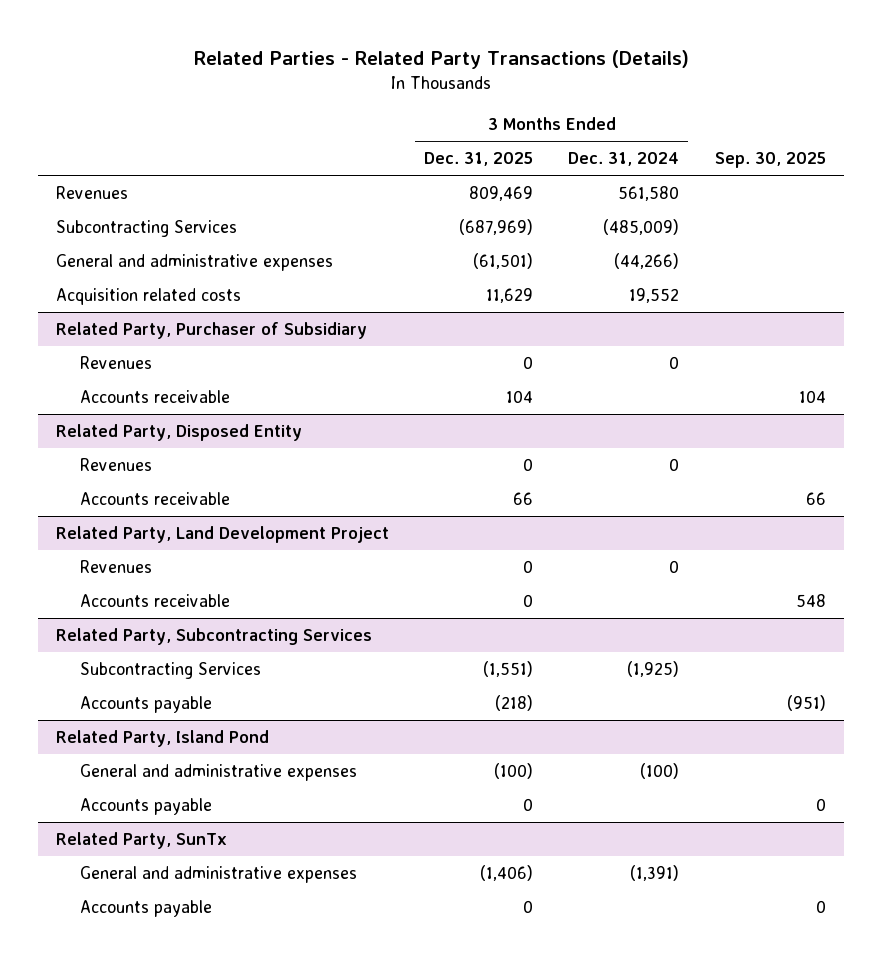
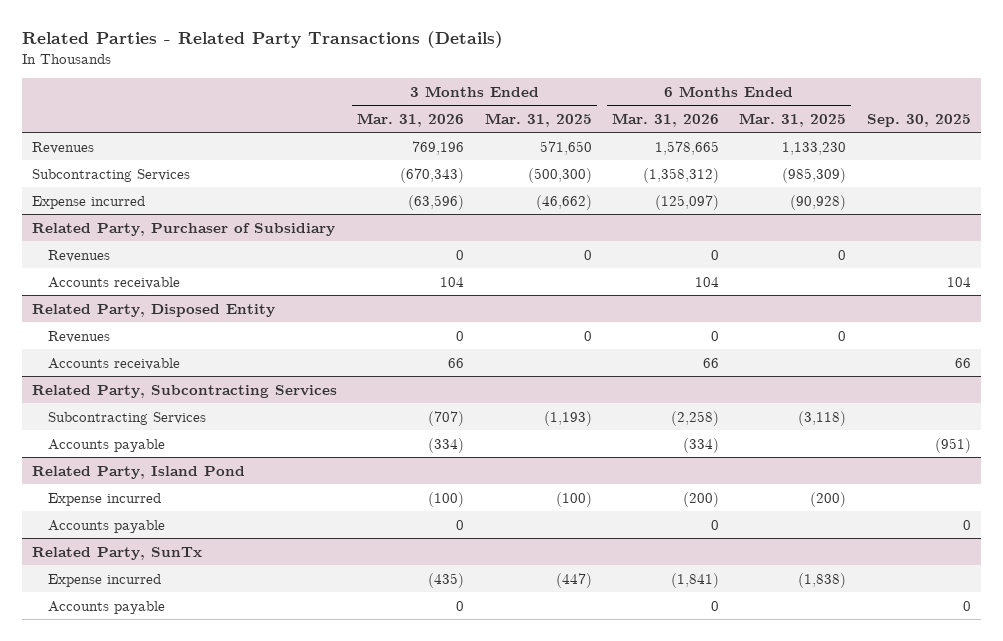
- | 3 Months Ended Dec. 31, 2025 | 3 Months Ended Dec. 31, 2024 | Sep. 30, 2025
+ | 3 Months Ended Mar. 31, 2026 | 3 Months Ended Mar. 31, 2025 | 6 Months Ended Mar. 31, 2026 | 6 Months Ended Mar. 31, 2025 | Sep. 30, 2025
- General and administrative expenses | (61,501) | (44,266) |
- Acquisition related costs | 11,629 | 19,552 |
+ Expense incurred | (63,596) | (46,662) | (125,097) | (90,928) |
- Related Party, Land Development Project
- Revenues | 0 | 0 |
- Accounts receivable | 0 | | 548
@ Related Party, Island Pond
- General and administrative expenses | (100) | (100) |
+ Expense incurred | (100) | (100) | (200) | (200) |
@ Related Party, SunTx
- General and administrative expenses | (1,406) | (1,391) |
+ Expense incurred | (435) | (447) | (1,841) | (1,838) |

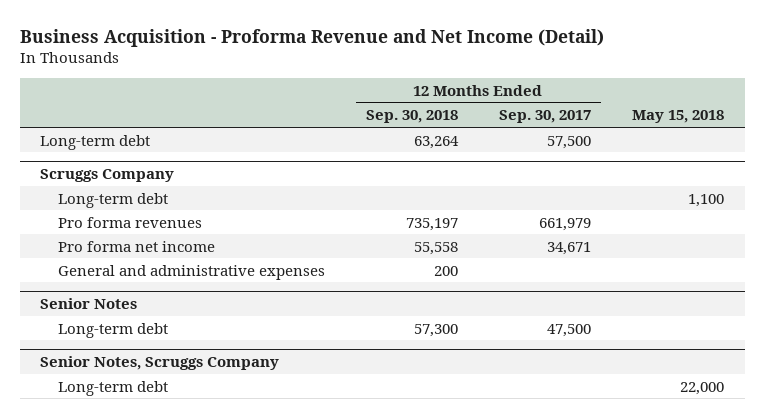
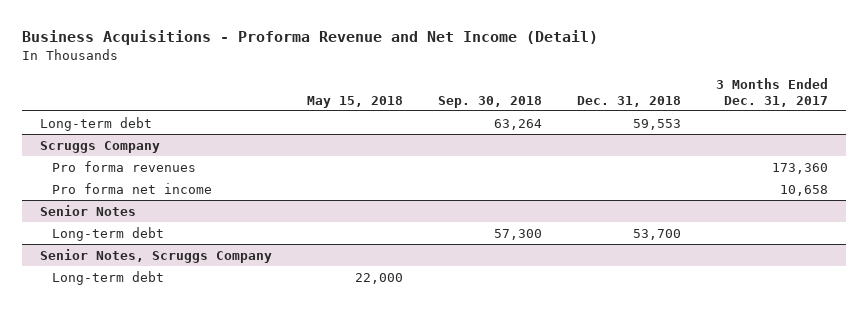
- Business Acquisition - Proforma Revenue and Net Income (Detail)
+ Business Acquisitions - Proforma Revenue and Net Income (Detail)
- | 12 Months Ended Sep. 30, 2018 | 12 Months Ended Sep. 30, 2017 | May 15, 2018
+ | May 15, 2018 | Sep. 30, 2018 | Dec. 31, 2018 | 3 Months Ended Dec. 31, 2017
@ Scruggs Company
- Long-term debt | | | 1,100
- General and administrative expenses | 200 | |

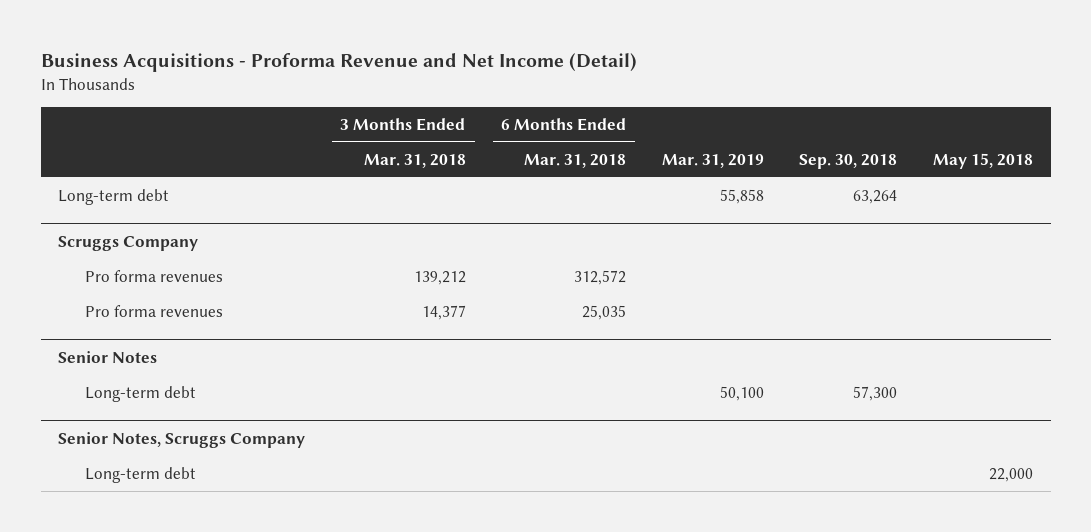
- | May 15, 2018 | Sep. 30, 2018 | Dec. 31, 2018 | 3 Months Ended Dec. 31, 2017
+ | 3 Months Ended Mar. 31, 2018 | 6 Months Ended Mar. 31, 2018 | Mar. 31, 2019 | Sep. 30, 2018 | May 15, 2018
@ Scruggs Company
- Pro forma net income | | | | 10,658
+ Pro forma revenues | 14,377 | 25,035 | | |

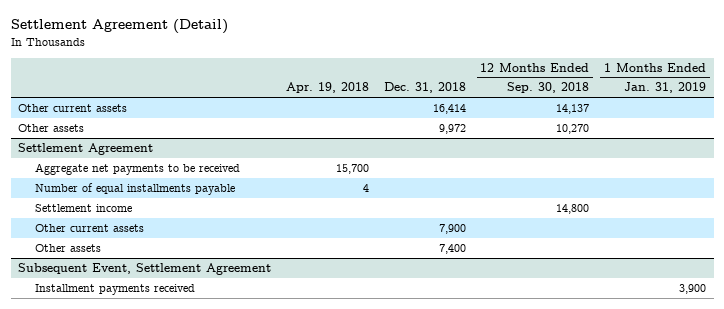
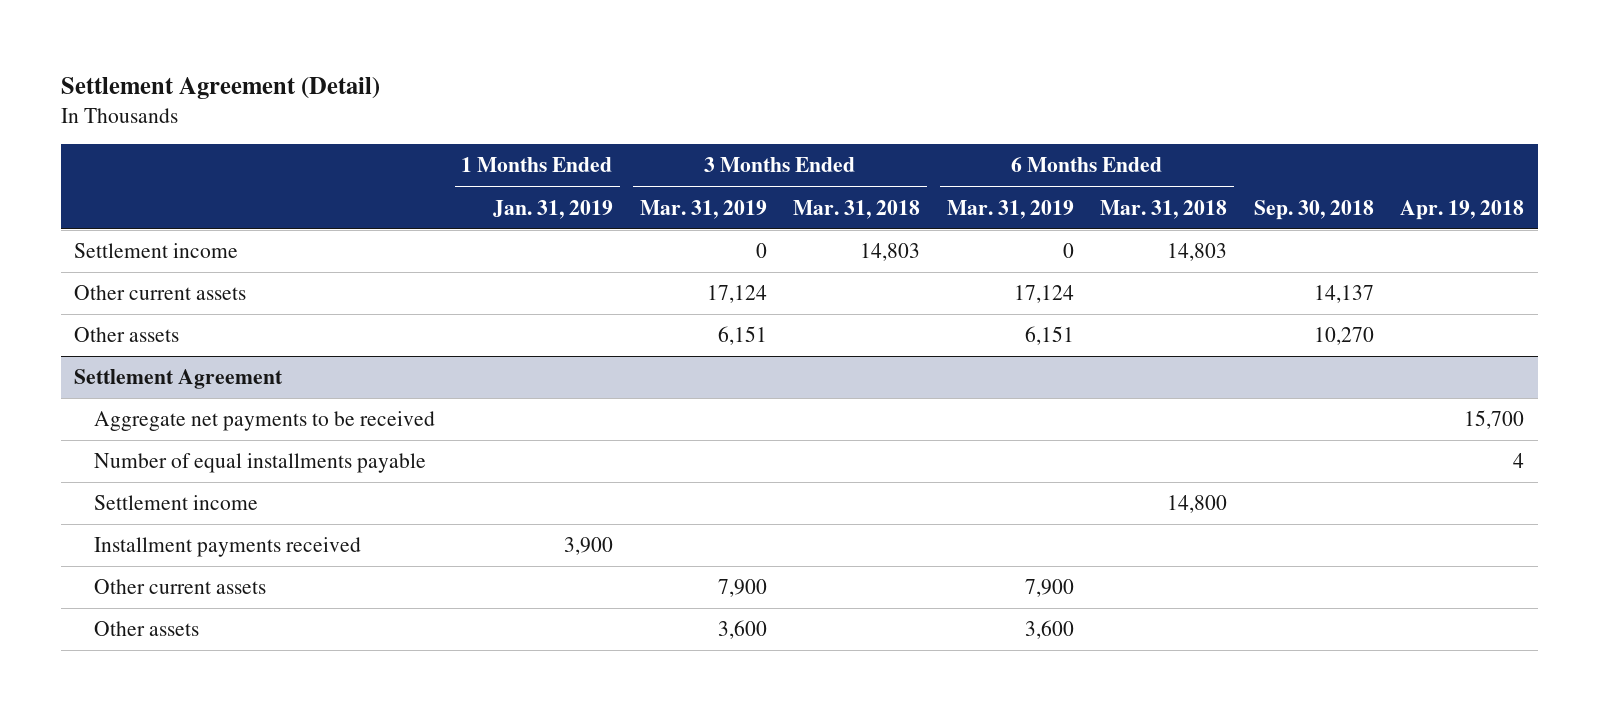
- | Apr. 19, 2018 | Dec. 31, 2018 | 12 Months Ended Sep. 30, 2018 | 1 Months Ended Jan. 31, 2019
+ | 1 Months Ended Jan. 31, 2019 | 3 Months Ended Mar. 31, 2019 | 3 Months Ended Mar. 31, 2018 | 6 Months Ended Mar. 31, 2019 | 6 Months Ended Mar. 31, 2018 | Sep. 30, 2018 | Apr. 19, 2018
+ Settlement income | | 0 | 14,803 | 0 | 14,803 | |
@ Settlement Agreement
+ Installment payments received | 3,900 | | | | | |
- Subsequent Event, Settlement Agreement
- Installment payments received | | | | 3,900

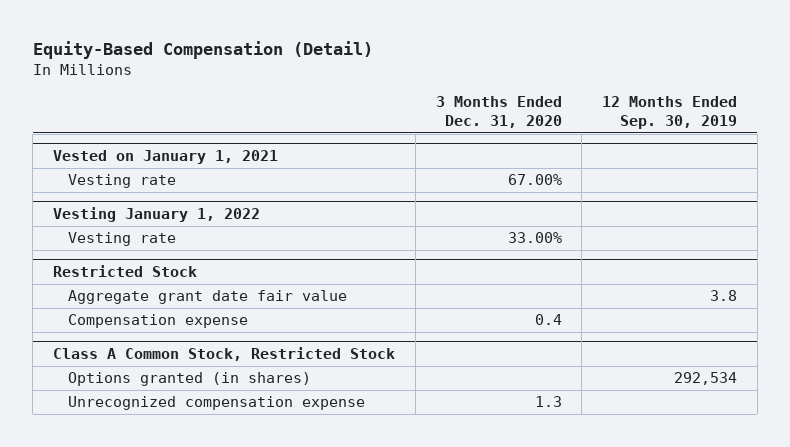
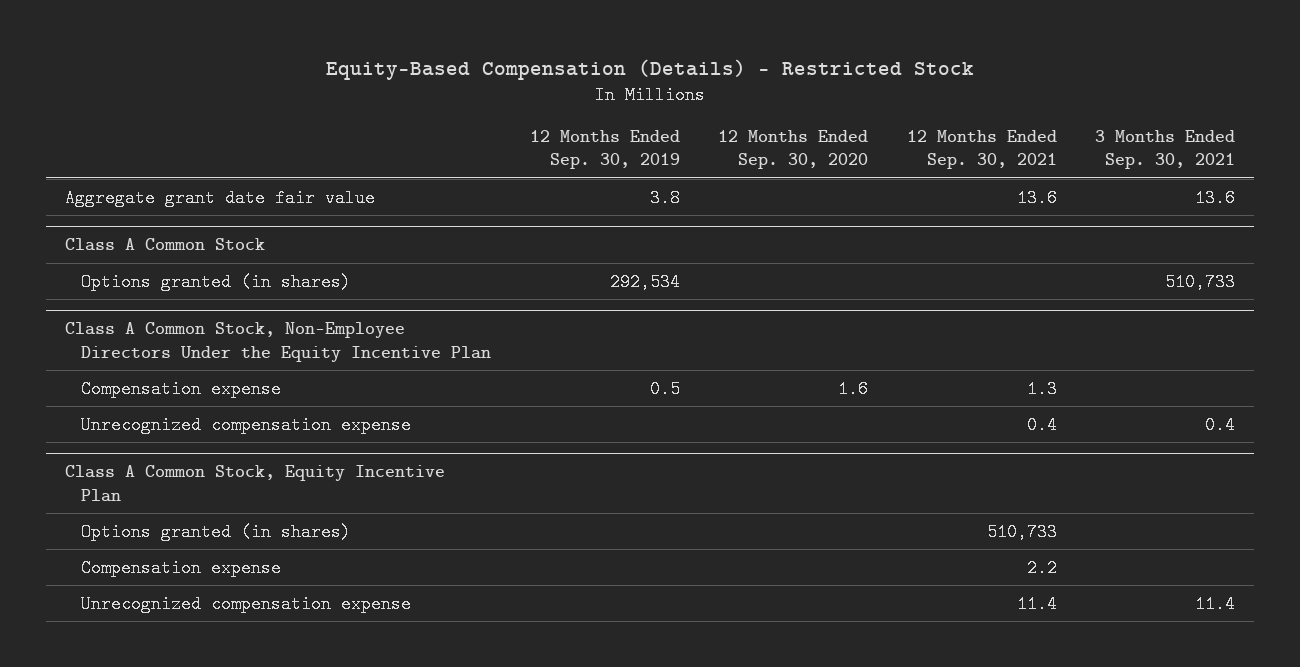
- Equity-Based Compensation (Detail)
+ Equity-Based Compensation (Details) - Restricted Stock
- | 3 Months Ended Dec. 31, 2020 | 12 Months Ended Sep. 30, 2019
+ | 12 Months Ended Sep. 30, 2019 | 12 Months Ended Sep. 30, 2020 | 12 Months Ended Sep. 30, 2021 | 3 Months Ended Sep. 30, 2021
- Vested on January 1, 2021
- Vesting rate | 67.00% |
- Vesting January 1, 2022
- Vesting rate | 33.00% |
- Restricted Stock
- Compensation expense | 0.4 |
- Class A Common Stock, Restricted Stock
+ Class A Common Stock
- Unrecognized compensation expense | 1.3 |
+ Class A Common Stock, Non-Employee Directors Under the Equity Incentive Plan
+ Compensation expense | 0.5 | 1.6 | 1.3 |
+ Unrecognized compensation expense | | | 0.4 | 0.4
+ Class A Common Stock, Equity Incentive Plan
+ Options granted (in shares) | | | 510,733 |
+ Compensation expense | | | 2.2 |
+ Unrecognized compensation expense | | | 11.4 | 11.4

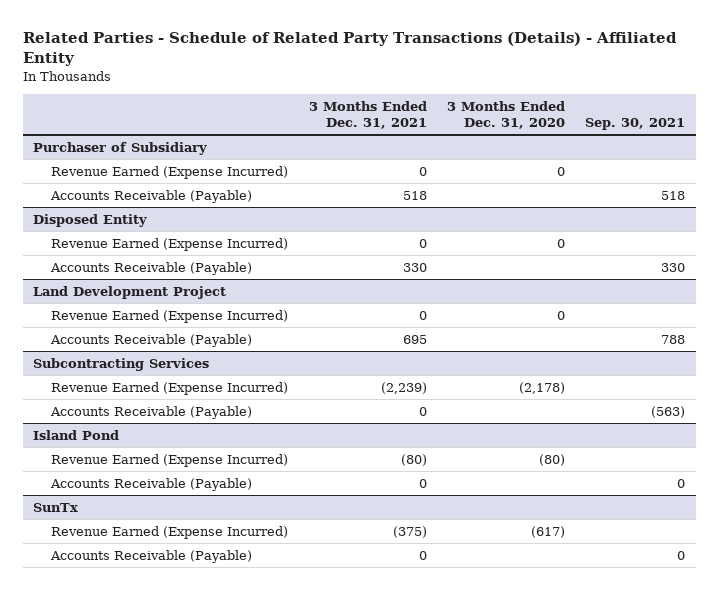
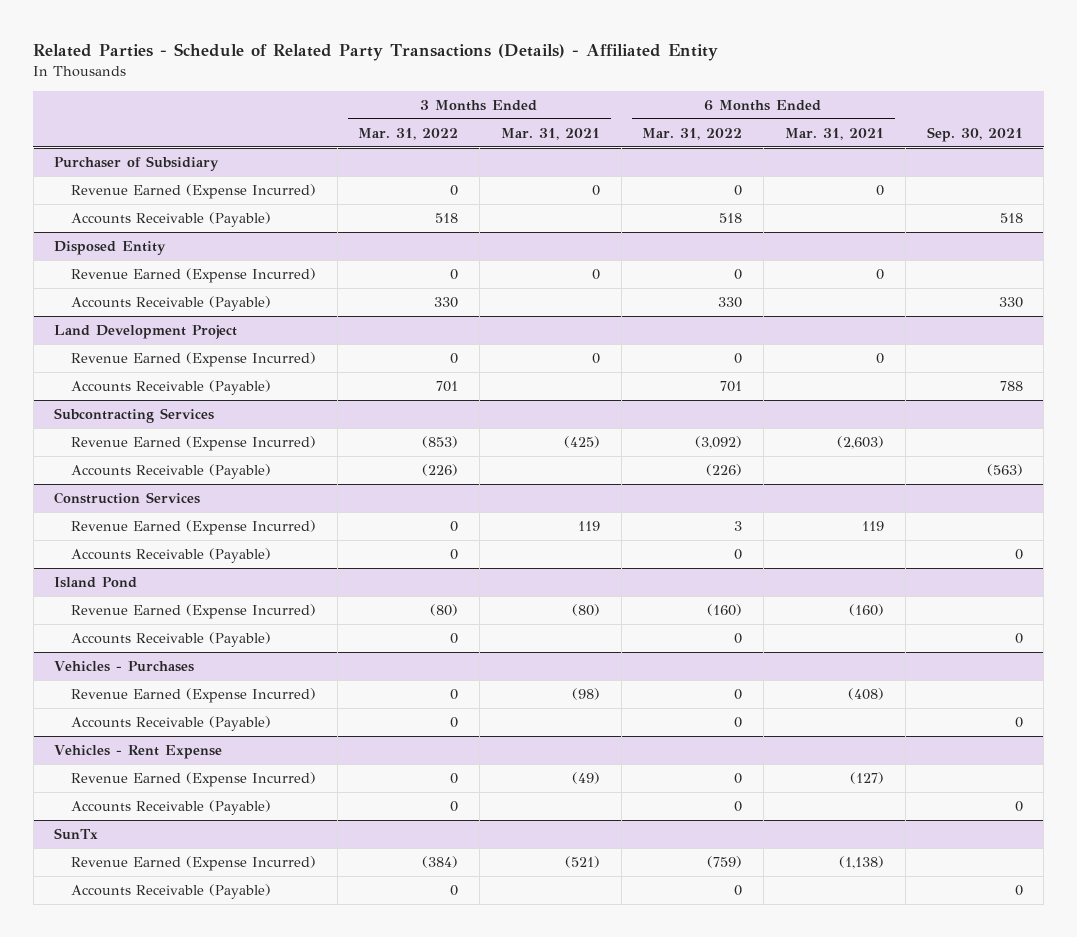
- | 3 Months Ended Dec. 31, 2021 | 3 Months Ended Dec. 31, 2020 | Sep. 30, 2021
+ | 3 Months Ended Mar. 31, 2022 | 3 Months Ended Mar. 31, 2021 | 6 Months Ended Mar. 31, 2022 | 6 Months Ended Mar. 31, 2021 | Sep. 30, 2021
+ Construction Services
+ Revenue Earned (Expense Incurred) | 0 | 119 | 3 | 119 |
+ Accounts Receivable (Payable) | 0 | | 0 | | 0
+ Vehicles - Purchases
+ Revenue Earned (Expense Incurred) | 0 | (98) | 0 | (408) |
+ Accounts Receivable (Payable) | 0 | | 0 | | 0
+ Vehicles - Rent Expense
+ Revenue Earned (Expense Incurred) | 0 | (49) | 0 | (127) |
+ Accounts Receivable (Payable) | 0 | | 0 | | 0

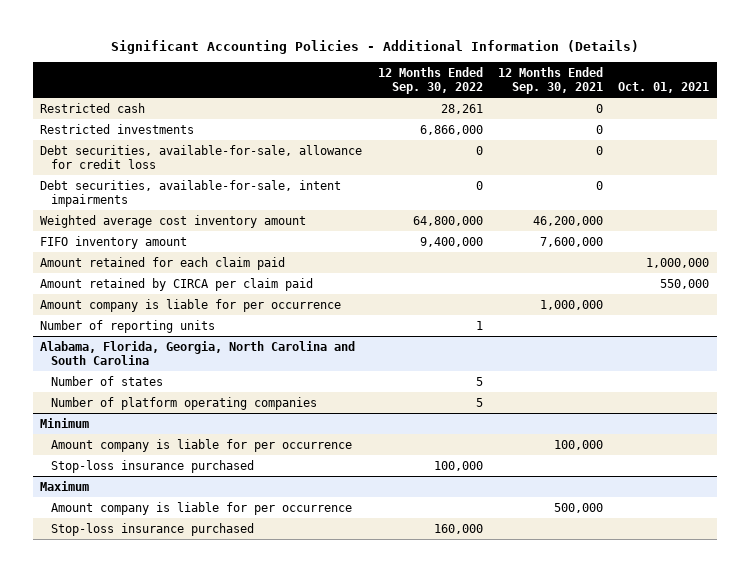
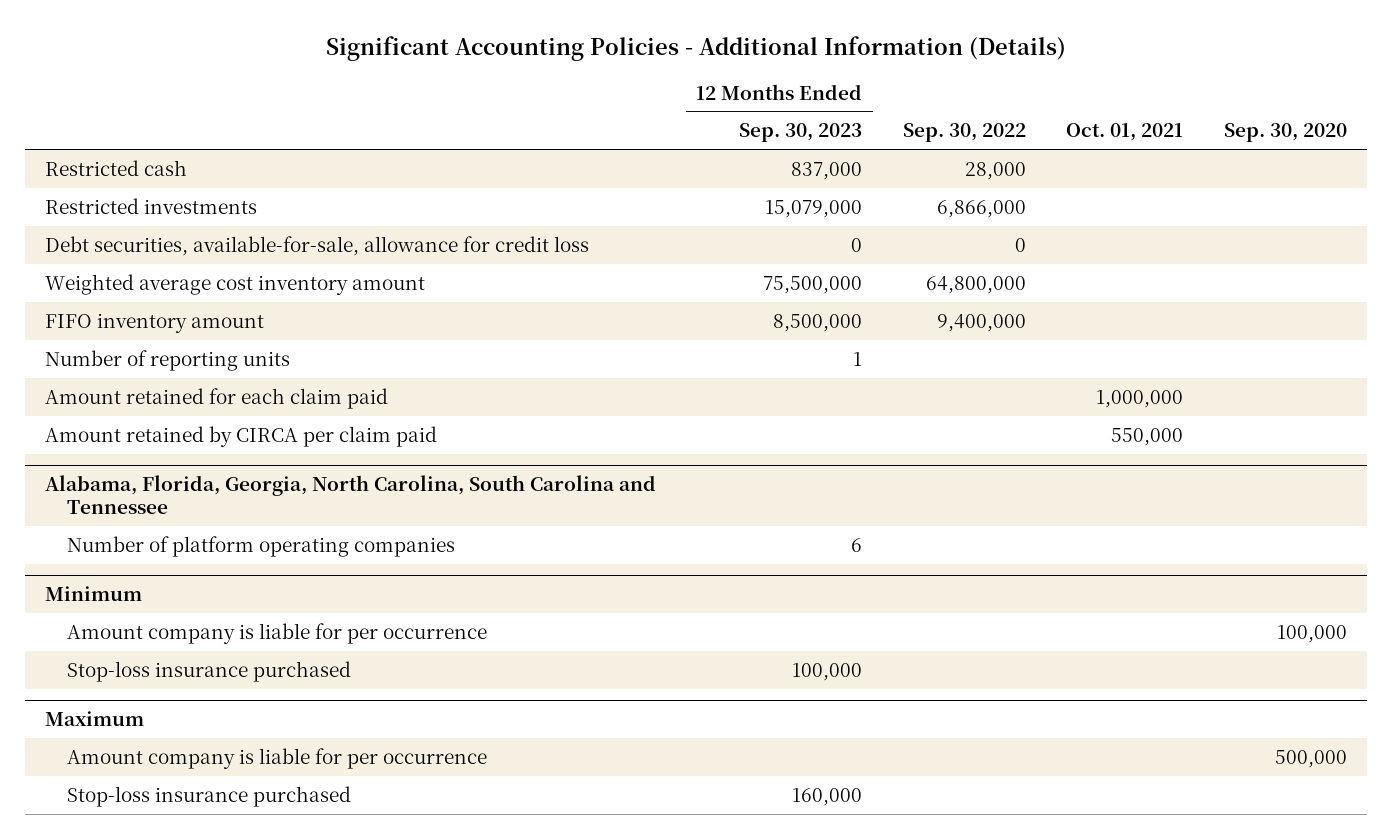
- | 12 Months Ended Sep. 30, 2022 | 12 Months Ended Sep. 30, 2021 | Oct. 01, 2021
+ | 12 Months Ended Sep. 30, 2023 | Sep. 30, 2022 | Oct. 01, 2021 | Sep. 30, 2020
- Debt securities, available-for-sale, intent impairments | 0 | 0 |
moved up: Number of reporting units | 1 | | |
- Amount company is liable for per occurrence | | 1,000,000 |
- Alabama, Florida, Georgia, North Carolina and South Carolina
- Number of states | 5 | |
- Number of platform operating companies | 5 | |
+ Alabama, Florida, Georgia, North Carolina, South Carolina and Tennessee
+ Number of platform operating companies | 6 | | |

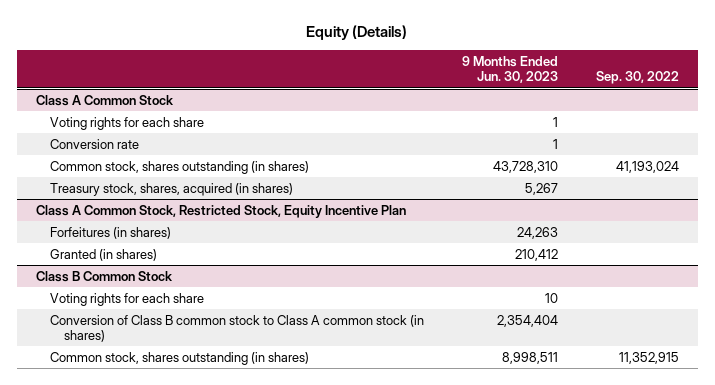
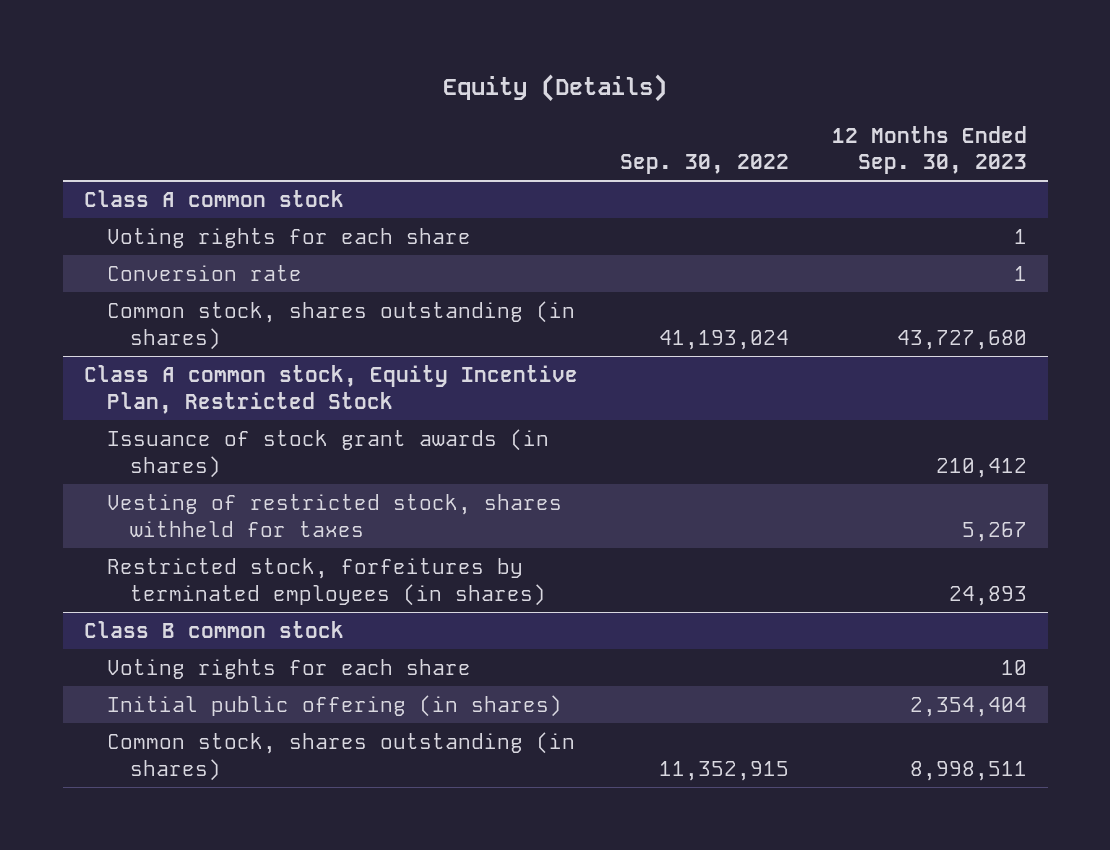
- | 9 Months Ended Jun. 30, 2023 | Sep. 30, 2022
+ | Sep. 30, 2022 | 12 Months Ended Sep. 30, 2023
- Class A Common Stock
+ Class A common stock
- Treasury stock, shares, acquired (in shares) | 5,267 |
- Class A Common Stock, Restricted Stock, Equity Incentive Plan
- Forfeitures (in shares) | 24,263 |
- Granted (in shares) | 210,412 |
- Class B Common Stock
+ Class A common stock, Equity Incentive Plan, Restricted Stock
+ Issuance of stock grant awards (in shares) | | 210,412
+ Vesting of restricted stock, shares withheld for taxes | | 5,267
+ Restricted stock, forfeitures by terminated employees (in shares) | | 24,893
+ Class B common stock
- Conversion of Class B common stock to Class A common stock (in shares) | 2,354,404 |
+ Initial public offering (in shares) | | 2,354,404

